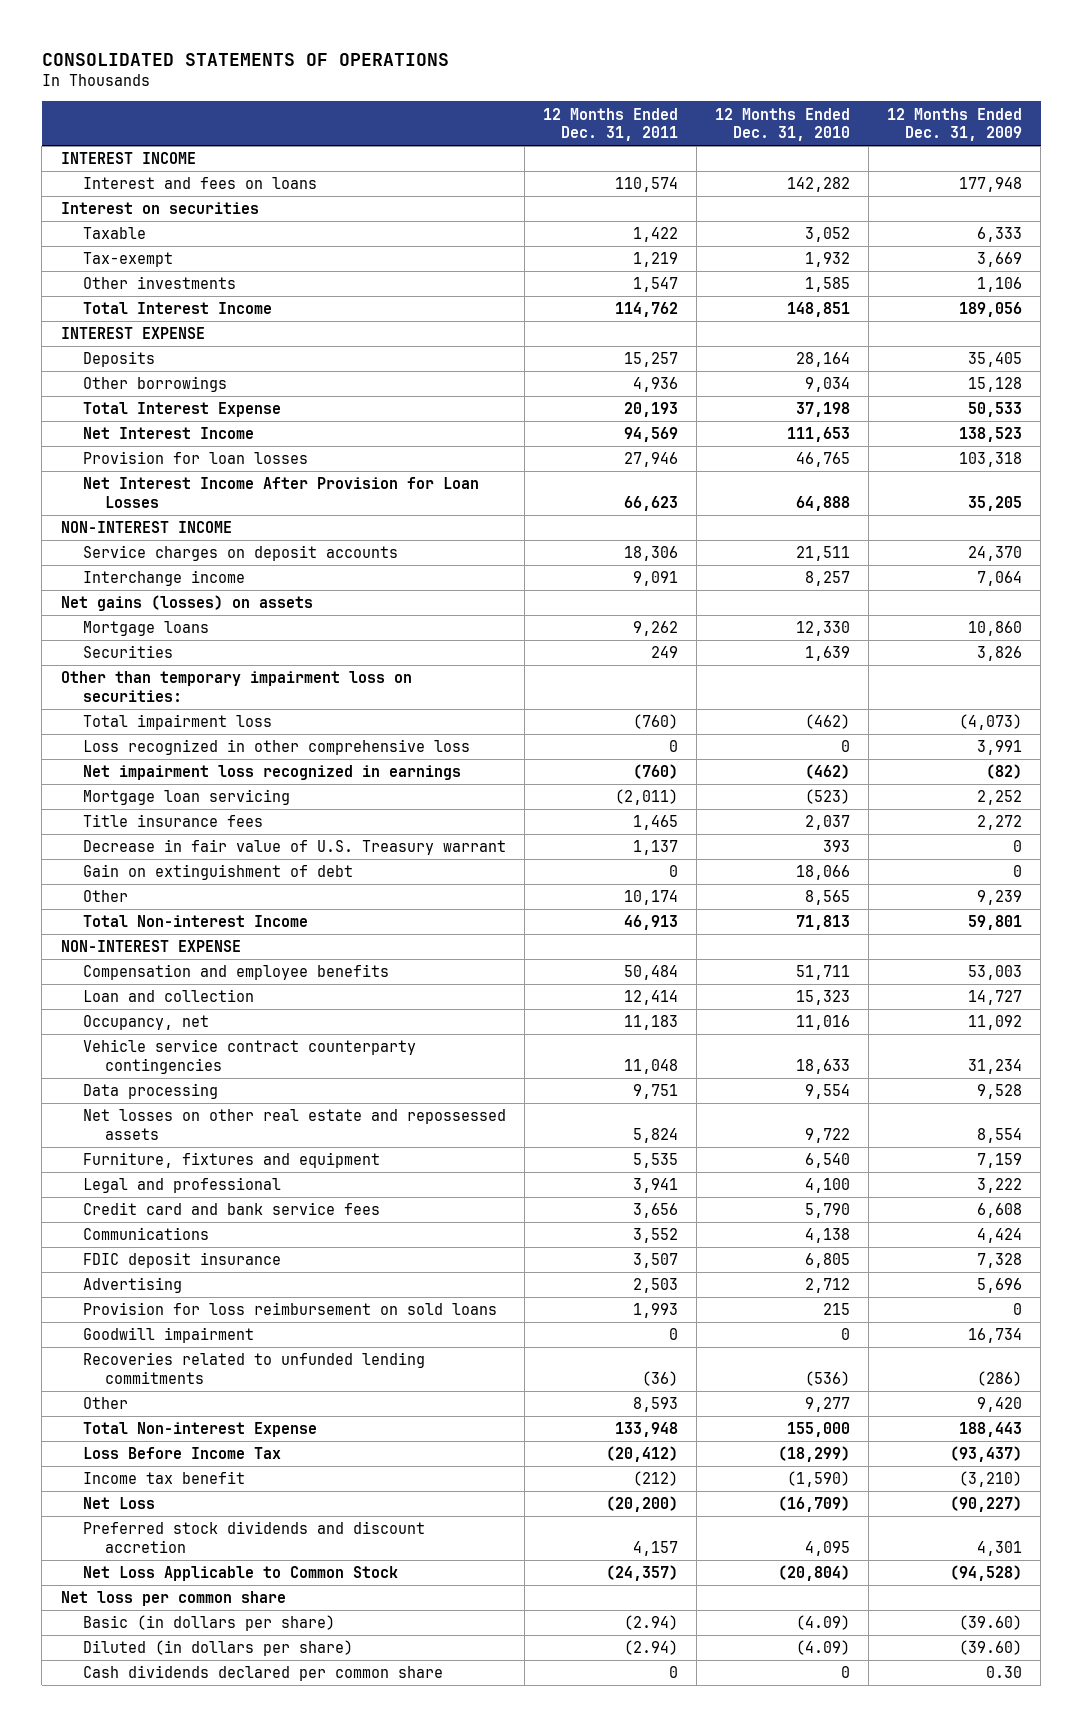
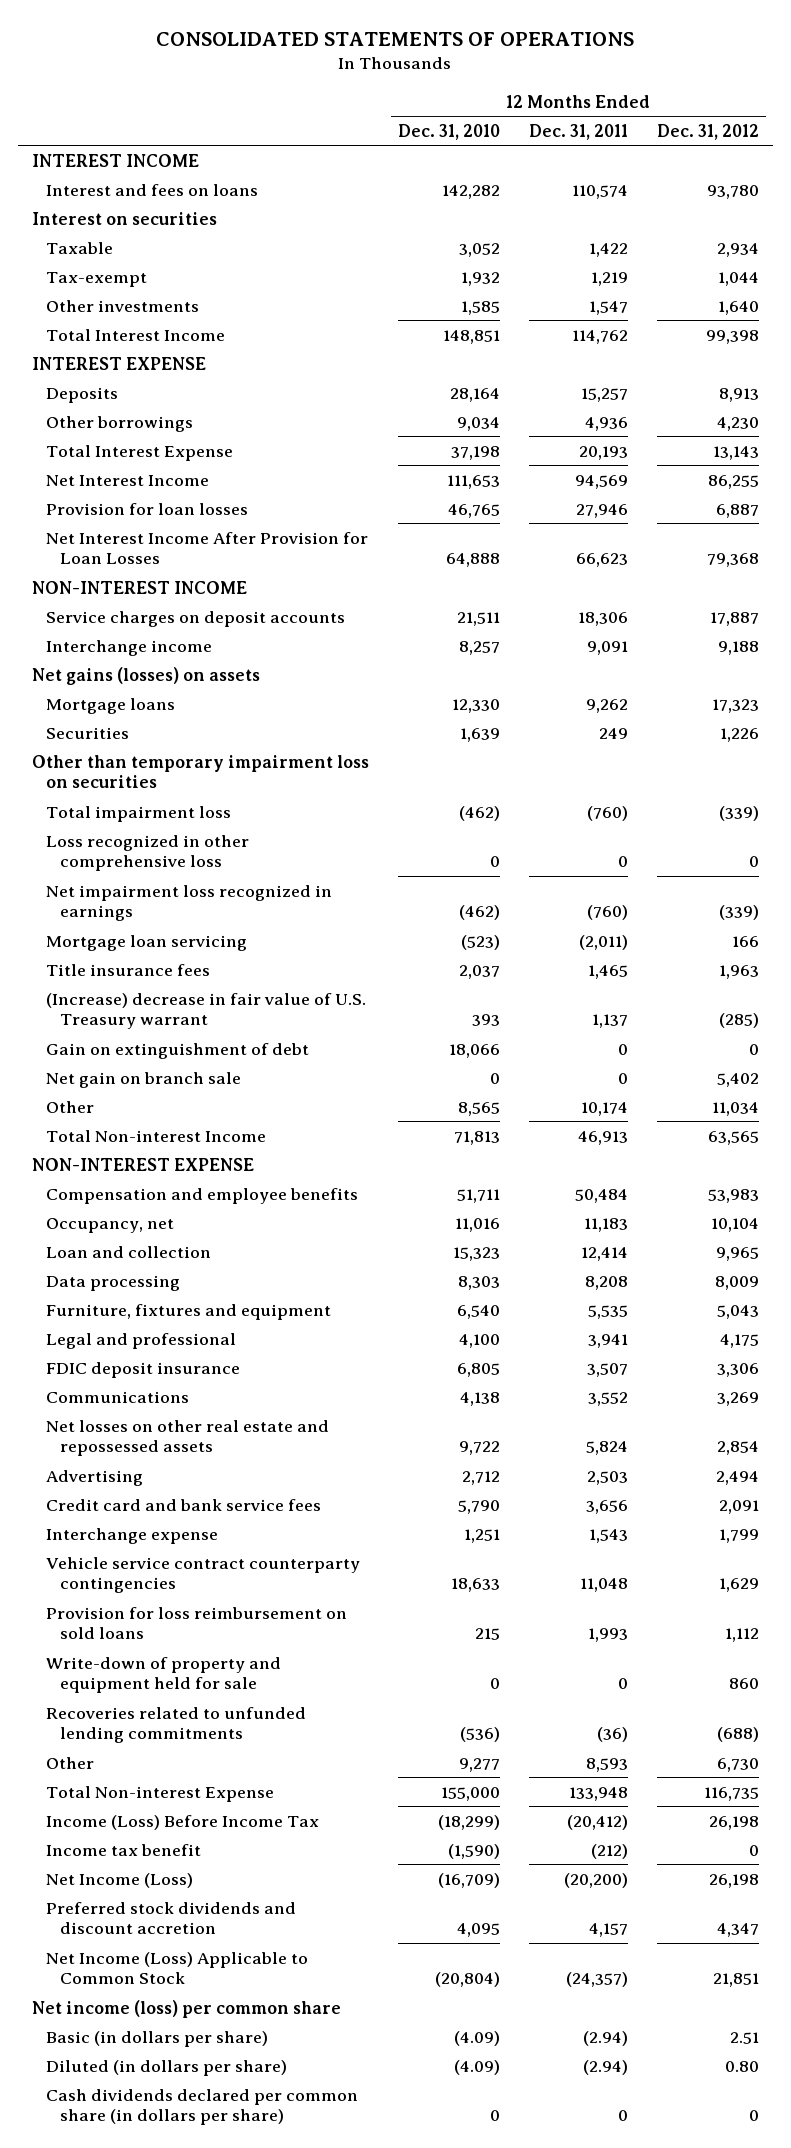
- | 12 Months Ended Dec. 31, 2011 | 12 Months Ended Dec. 31, 2010 | 12 Months Ended Dec. 31, 2009
+ | 12 Months Ended Dec. 31, 2010 | 12 Months Ended Dec. 31, 2011 | 12 Months Ended Dec. 31, 2012
- Other than temporary impairment loss on securities:
+ Other than temporary impairment loss on securities
- Decrease in fair value of U.S. Treasury warrant | 1,137 | 393 | 0
+ (Increase) decrease in fair value of U.S. Treasury warrant | 393 | 1,137 | (285)
+ Net gain on branch sale | 0 | 0 | 5,402
- Data processing | 9,751 | 9,554 | 9,528
moved down: Loan and collection | 15,323 | 12,414 | 9,965
+ Data processing | 8,303 | 8,208 | 8,009
moved down: Communications | 4,138 | 3,552 | 3,269
moved down: Net losses on other real estate and repossessed assets | 9,722 | 5,824 | 2,854
moved down: Credit card and bank service fees | 5,790 | 3,656 | 2,091
+ Interchange expense | 1,251 | 1,543 | 1,799
moved down: Vehicle service contract counterparty contingencies | 18,633 | 11,048 | 1,629
- Goodwill impairment | 0 | 0 | 16,734
+ Write-down of property and equipment held for sale | 0 | 0 | 860
- Loss Before Income Tax | (20,412) | (18,299) | (93,437)
+ Income (Loss) Before Income Tax | (18,299) | (20,412) | 26,198
- Net Loss | (20,200) | (16,709) | (90,227)
+ Net Income (Loss) | (16,709) | (20,200) | 26,198
- Net Loss Applicable to Common Stock | (24,357) | (20,804) | (94,528)
- Net loss per common share
+ Net Income (Loss) Applicable to Common Stock | (20,804) | (24,357) | 21,851
+ Net income (loss) per common share
- Cash dividends declared per common share | 0 | 0 | 0.30
+ Cash dividends declared per common share (in dollars per share) | 0 | 0 | 0

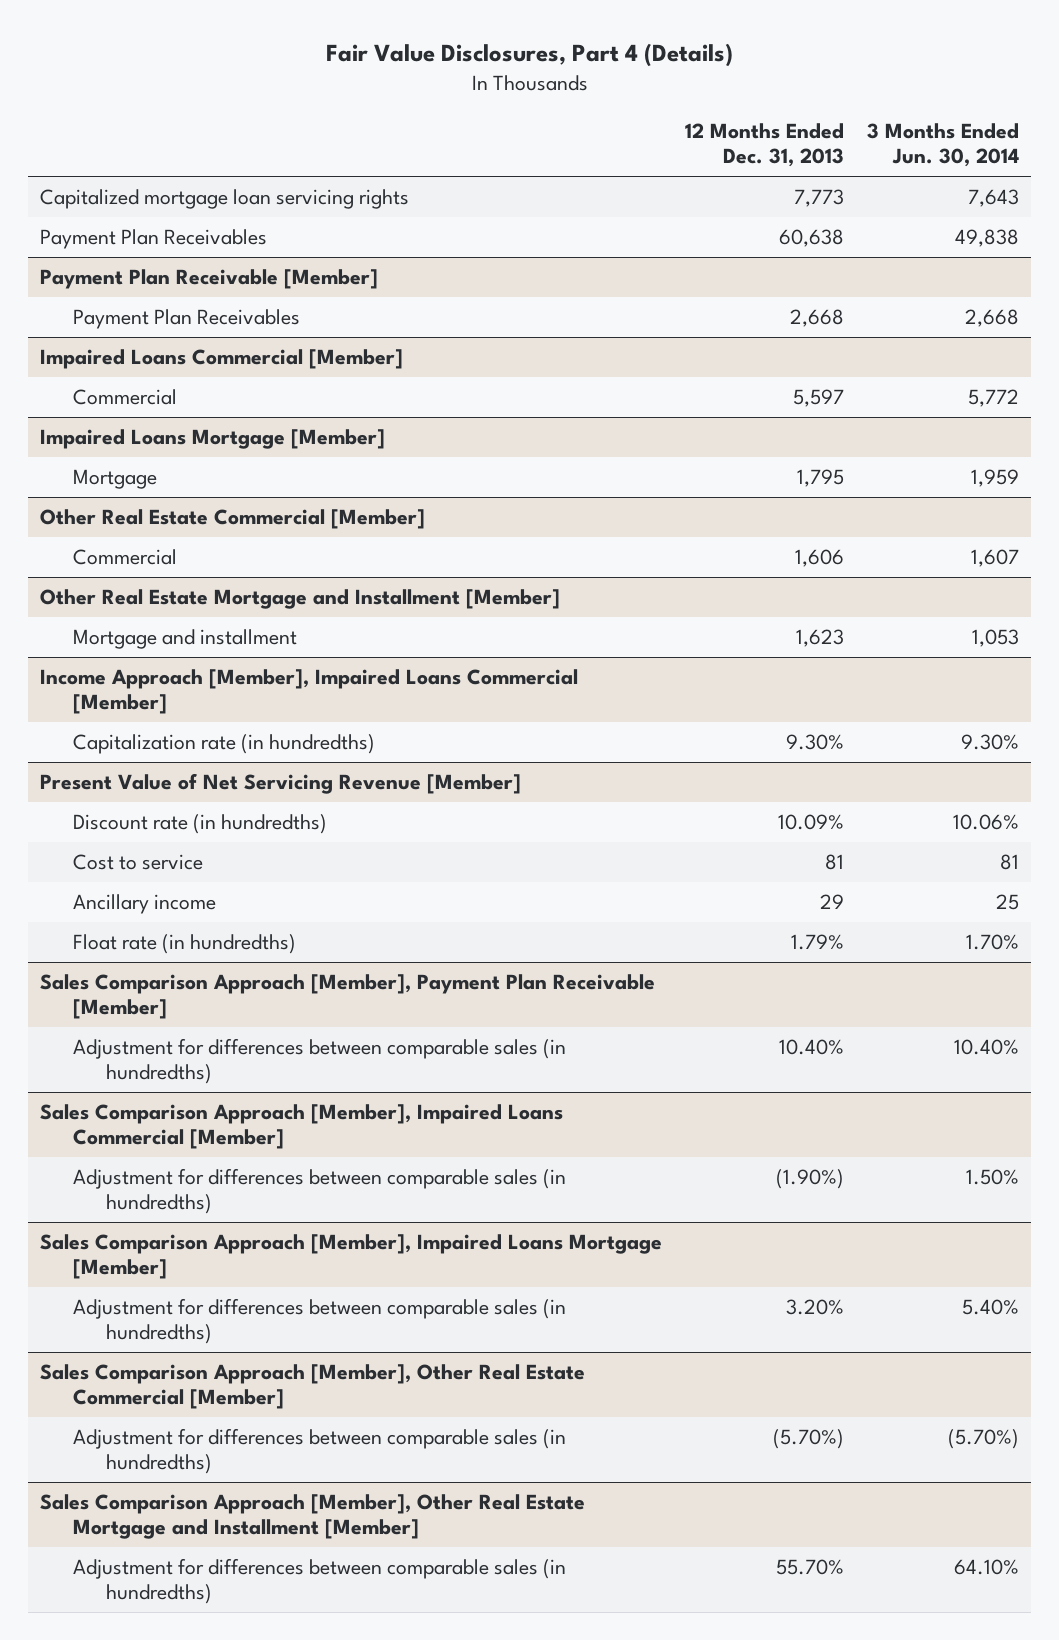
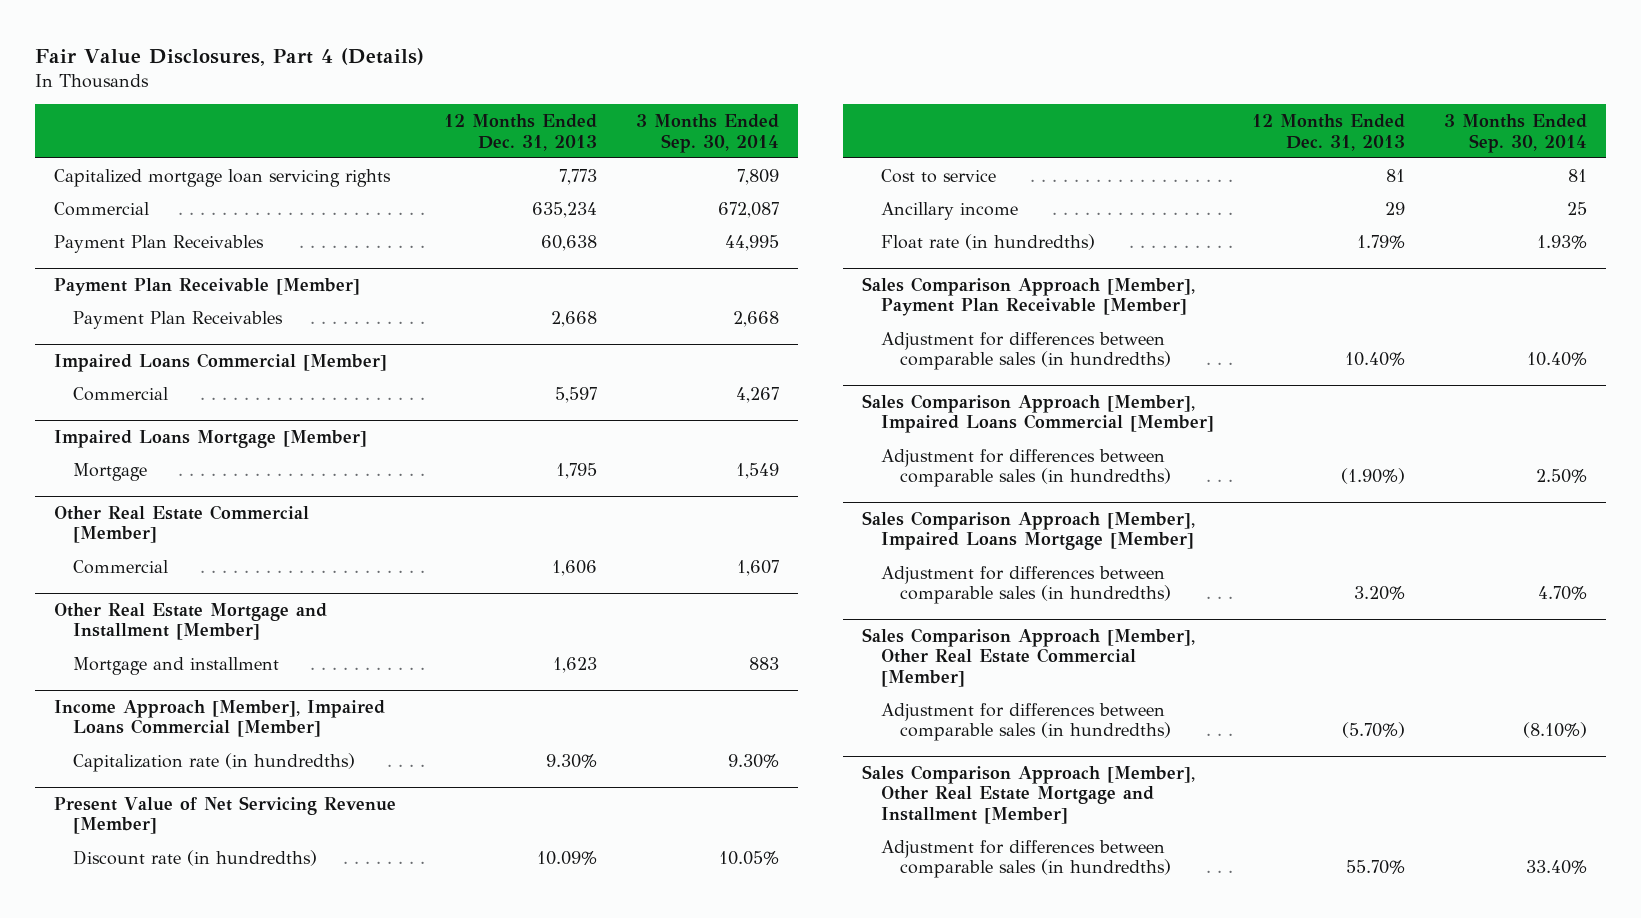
- | 12 Months Ended Dec. 31, 2013 | 3 Months Ended Jun. 30, 2014
+ | 12 Months Ended Dec. 31, 2013 | 3 Months Ended Sep. 30, 2014
+ Commercial | 635,234 | 672,087

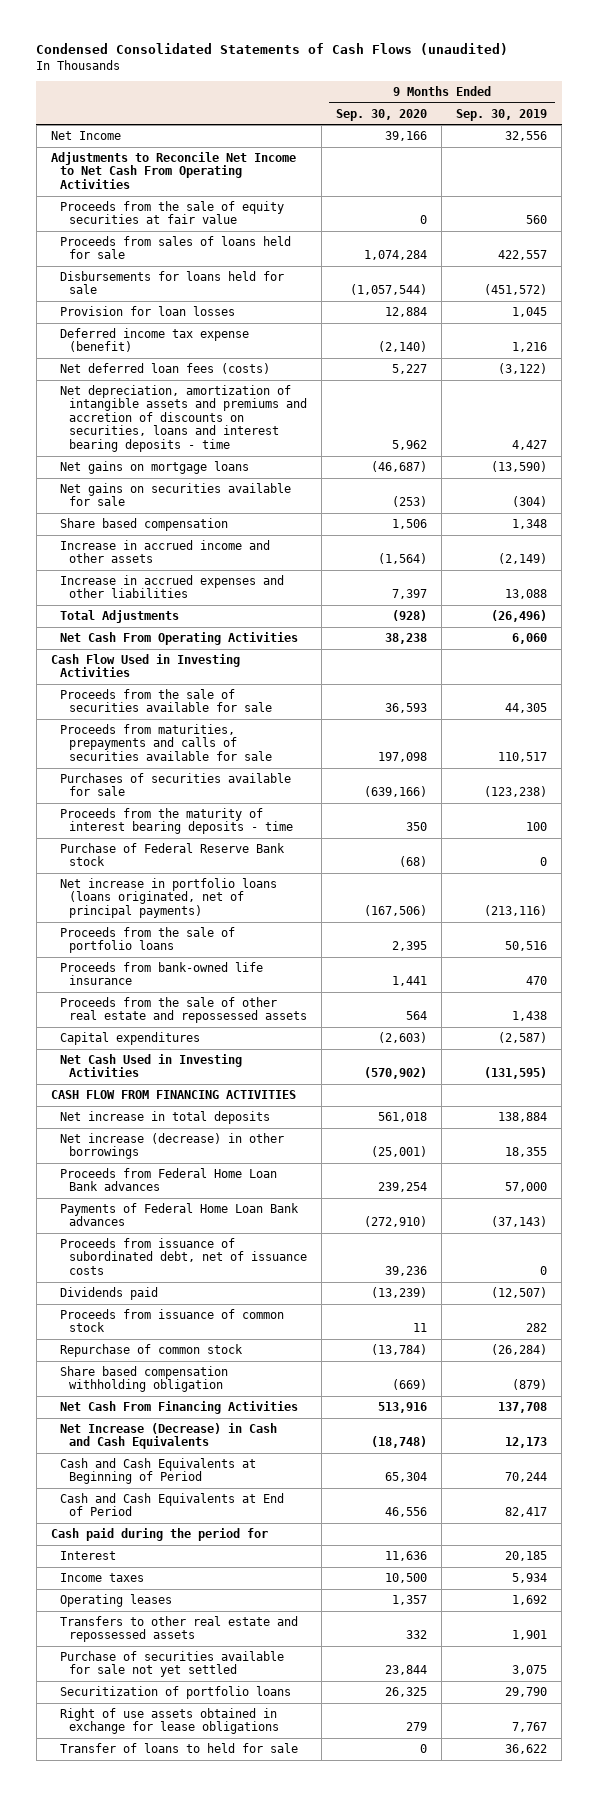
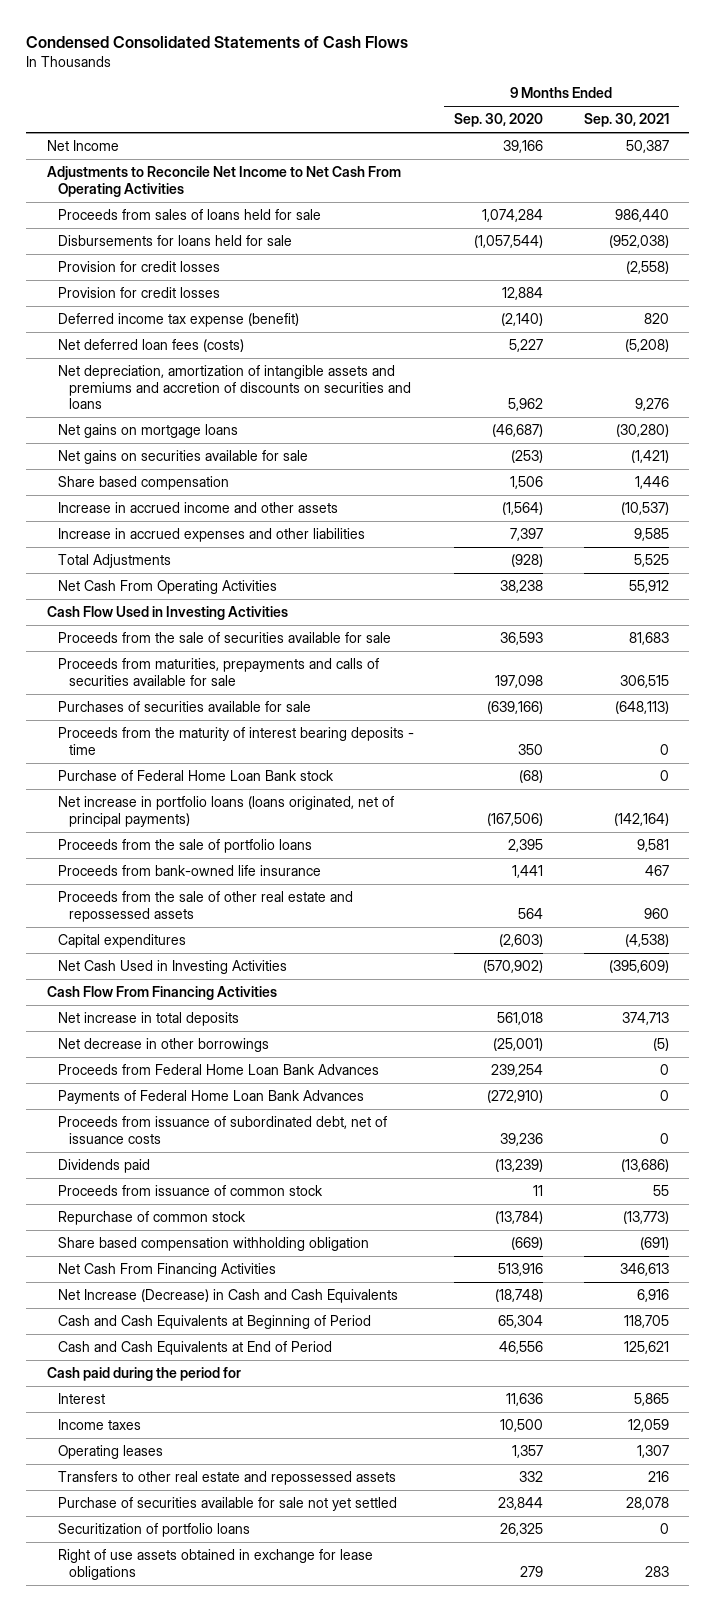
- Condensed Consolidated Statements of Cash Flows (unaudited)
+ Condensed Consolidated Statements of Cash Flows
- | 9 Months Ended Sep. 30, 2020 | 9 Months Ended Sep. 30, 2019
+ | 9 Months Ended Sep. 30, 2020 | 9 Months Ended Sep. 30, 2021
- Proceeds from the sale of equity securities at fair value | 0 | 560
- Provision for loan losses | 12,884 | 1,045
+ Provision for credit losses | | (2,558)
+ Provision for credit losses | 12,884 |
- Net depreciation, amortization of intangible assets and premiums and accretion of discounts on securities, loans and interest bearing deposits - time | 5,962 | 4,427
+ Net depreciation, amortization of intangible assets and premiums and accretion of discounts on securities and loans | 5,962 | 9,276
- Purchase of Federal Reserve Bank stock | (68) | 0
+ Purchase of Federal Home Loan Bank stock | (68) | 0
- CASH FLOW FROM FINANCING ACTIVITIES
+ Cash Flow From Financing Activities
- Net increase (decrease) in other borrowings | (25,001) | 18,355
- Proceeds from Federal Home Loan Bank advances | 239,254 | 57,000
- Payments of Federal Home Loan Bank advances | (272,910) | (37,143)
+ Net decrease in other borrowings | (25,001) | (5)
+ Proceeds from Federal Home Loan Bank Advances | 239,254 | 0
+ Payments of Federal Home Loan Bank Advances | (272,910) | 0
- Transfer of loans to held for sale | 0 | 36,622

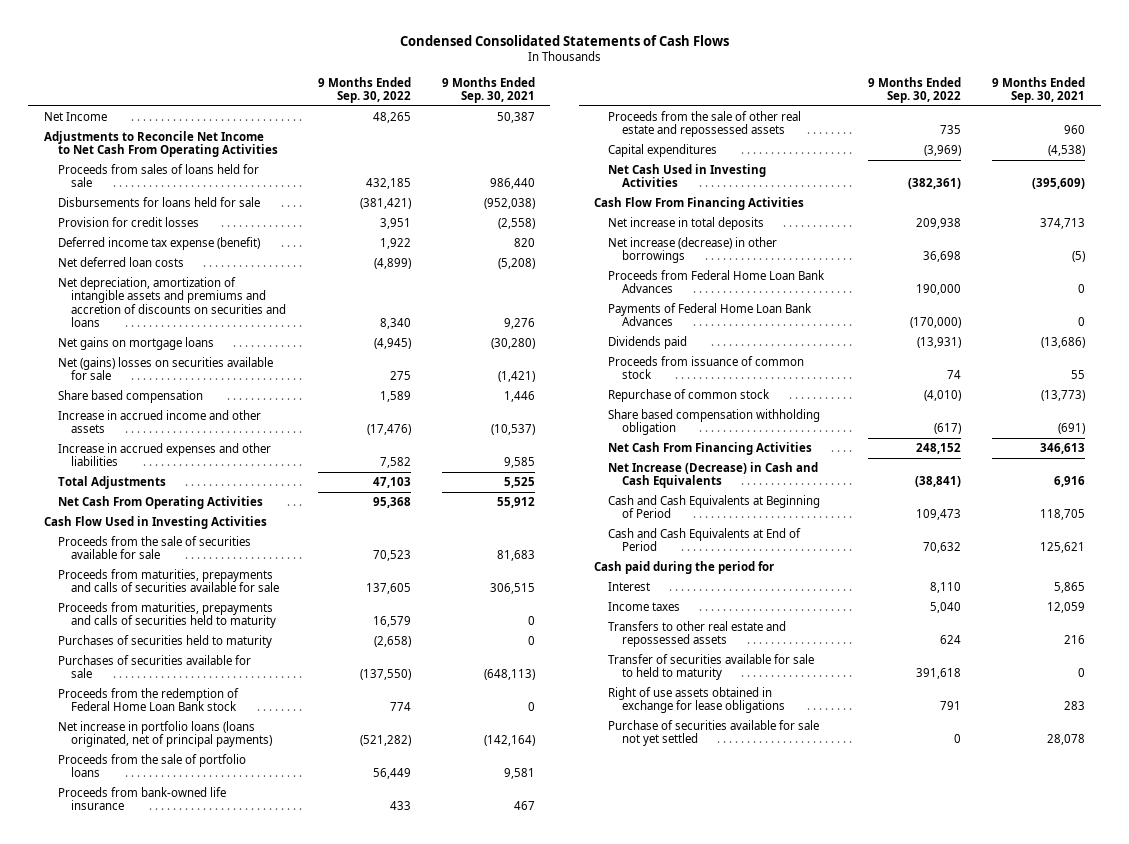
- | 9 Months Ended Sep. 30, 2020 | 9 Months Ended Sep. 30, 2021
+ | 9 Months Ended Sep. 30, 2022 | 9 Months Ended Sep. 30, 2021
- Provision for credit losses | 12,884 |
- Net deferred loan fees (costs) | 5,227 | (5,208)
+ Net deferred loan costs | (4,899) | (5,208)
- Net gains on securities available for sale | (253) | (1,421)
+ Net (gains) losses on securities available for sale | 275 | (1,421)
+ Proceeds from maturities, prepayments and calls of securities held to maturity | 16,579 | 0
+ Purchases of securities held to maturity | (2,658) | 0
- Proceeds from the maturity of interest bearing deposits - time | 350 | 0
- Purchase of Federal Home Loan Bank stock | (68) | 0
+ Proceeds from the redemption of Federal Home Loan Bank stock | 774 | 0
- Net decrease in other borrowings | (25,001) | (5)
+ Net increase (decrease) in other borrowings | 36,698 | (5)
- Proceeds from issuance of subordinated debt, net of issuance costs | 39,236 | 0
- Operating leases | 1,357 | 1,307
- Securitization of portfolio loans | 26,325 | 0
+ Transfer of securities available for sale to held to maturity | 391,618 | 0
moved down: Purchase of securities available for sale not yet settled | 0 | 28,078

